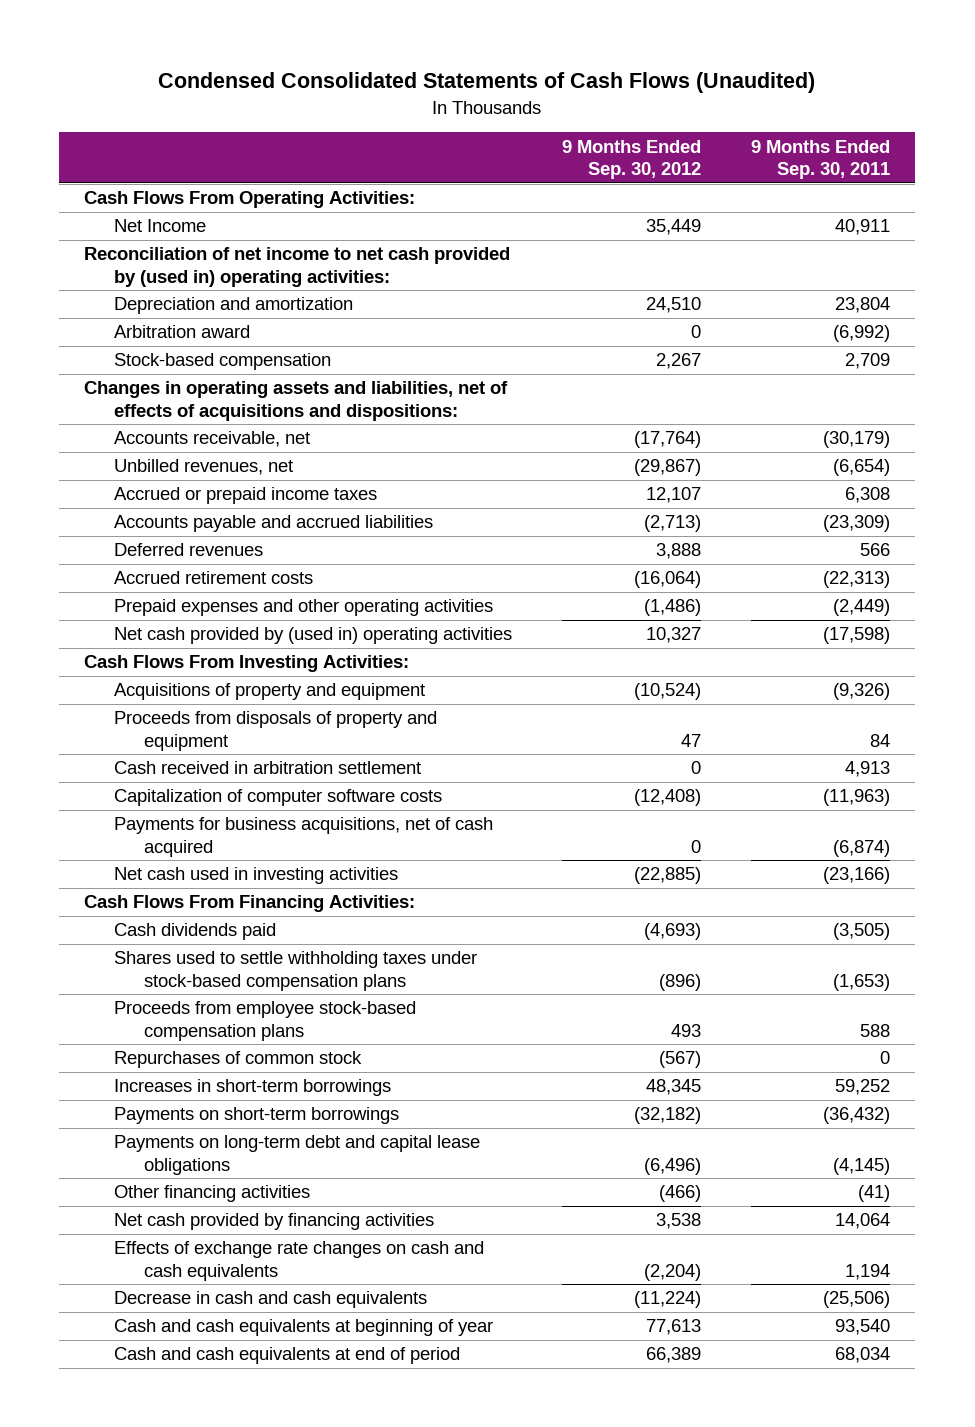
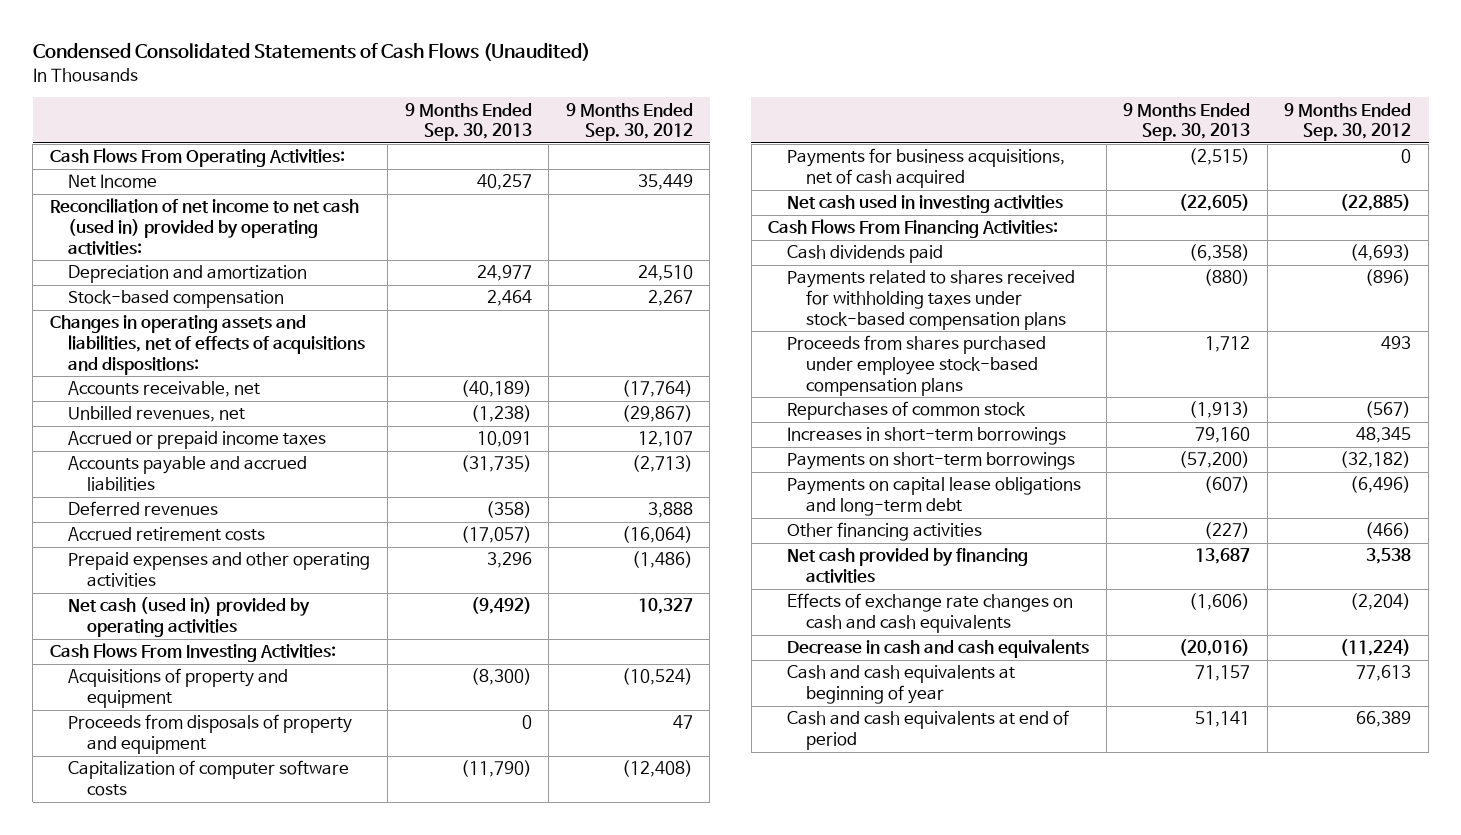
- | 9 Months Ended Sep. 30, 2012 | 9 Months Ended Sep. 30, 2011
+ | 9 Months Ended Sep. 30, 2013 | 9 Months Ended Sep. 30, 2012
- Reconciliation of net income to net cash provided by (used in) operating activities:
+ Reconciliation of net income to net cash (used in) provided by operating activities:
- Arbitration award | 0 | (6,992)
- Net cash provided by (used in) operating activities | 10,327 | (17,598)
+ Net cash (used in) provided by operating activities | (9,492) | 10,327
- Cash received in arbitration settlement | 0 | 4,913
- Shares used to settle withholding taxes under stock-based compensation plans | (896) | (1,653)
- Proceeds from employee stock-based compensation plans | 493 | 588
+ Payments related to shares received for withholding taxes under stock-based compensation plans | (880) | (896)
+ Proceeds from shares purchased under employee stock-based compensation plans | 1,712 | 493
- Payments on long-term debt and capital lease obligations | (6,496) | (4,145)
+ Payments on capital lease obligations and long-term debt | (607) | (6,496)

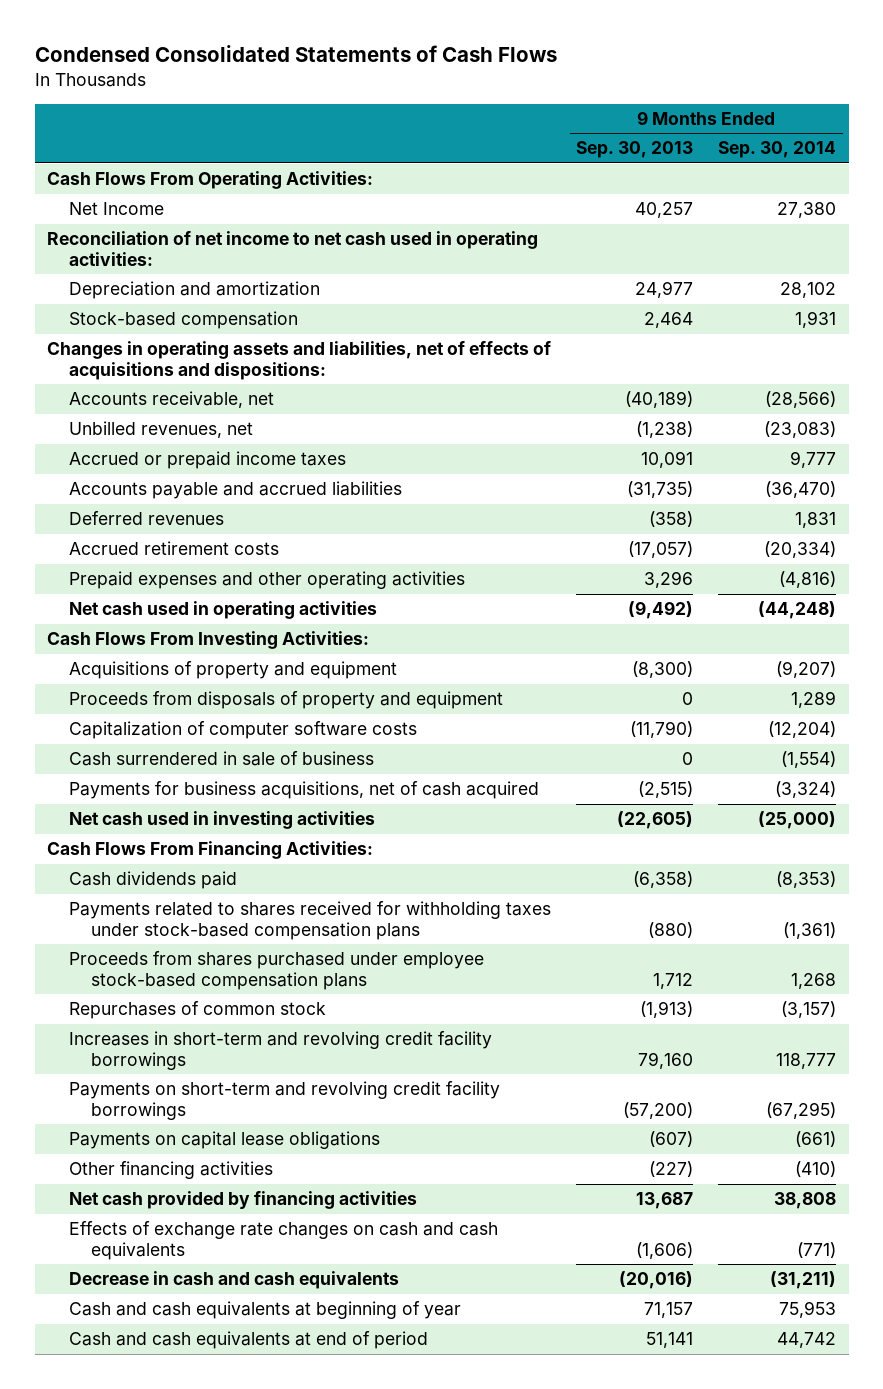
- Condensed Consolidated Statements of Cash Flows (Unaudited)
+ Condensed Consolidated Statements of Cash Flows
- | 9 Months Ended Sep. 30, 2013 | 9 Months Ended Sep. 30, 2012
+ | 9 Months Ended Sep. 30, 2013 | 9 Months Ended Sep. 30, 2014
- Reconciliation of net income to net cash (used in) provided by operating activities:
+ Reconciliation of net income to net cash used in operating activities:
- Net cash (used in) provided by operating activities | (9,492) | 10,327
+ Net cash used in operating activities | (9,492) | (44,248)
+ Cash surrendered in sale of business | 0 | (1,554)
- Increases in short-term borrowings | 79,160 | 48,345
- Payments on short-term borrowings | (57,200) | (32,182)
- Payments on capital lease obligations and long-term debt | (607) | (6,496)
+ Increases in short-term and revolving credit facility borrowings | 79,160 | 118,777
+ Payments on short-term and revolving credit facility borrowings | (57,200) | (67,295)
+ Payments on capital lease obligations | (607) | (661)

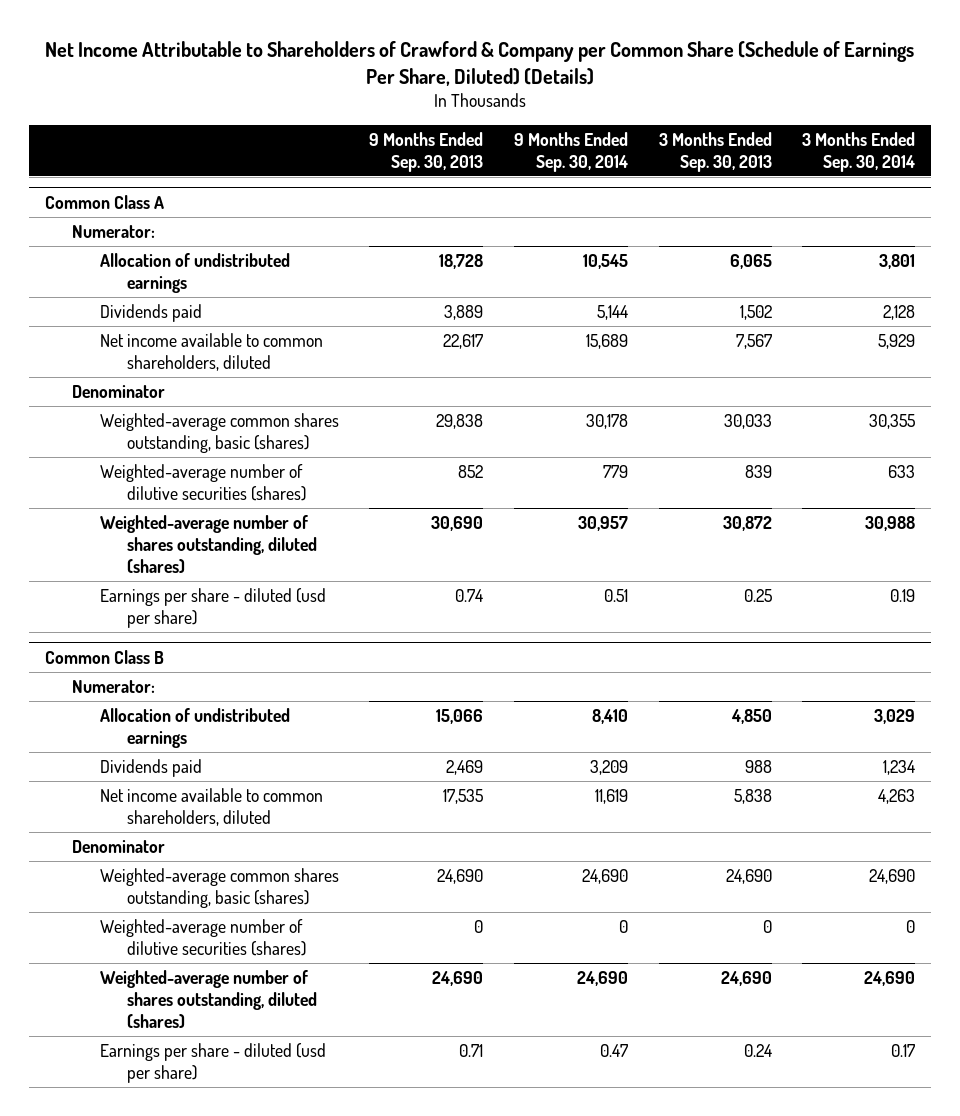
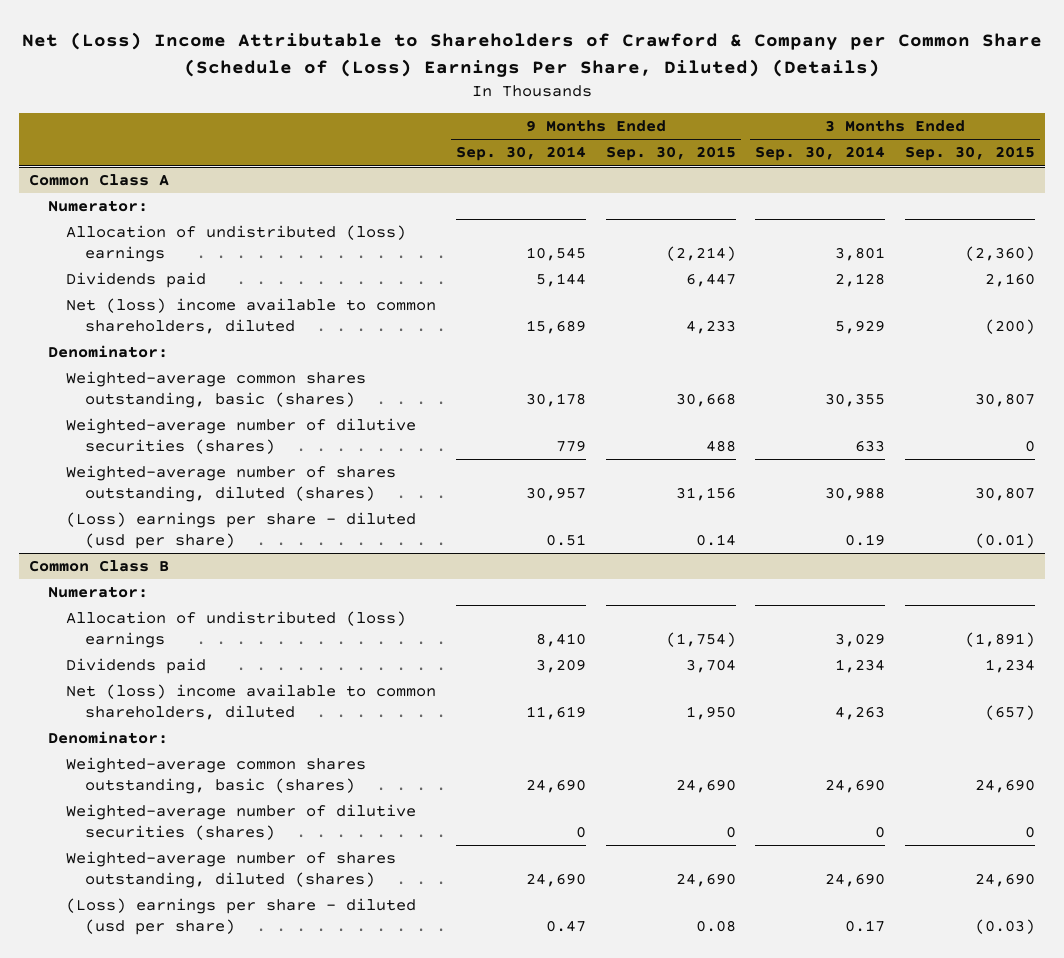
- Net Income Attributable to Shareholders of Crawford & Company per Common Share (Schedule of Earnings Per Share, Diluted) (Details)
+ Net (Loss) Income Attributable to Shareholders of Crawford & Company per Common Share (Schedule of (Loss) Earnings Per Share, Diluted) (Details)
- | 9 Months Ended Sep. 30, 2013 | 9 Months Ended Sep. 30, 2014 | 3 Months Ended Sep. 30, 2013 | 3 Months Ended Sep. 30, 2014
+ | 9 Months Ended Sep. 30, 2014 | 9 Months Ended Sep. 30, 2015 | 3 Months Ended Sep. 30, 2014 | 3 Months Ended Sep. 30, 2015
@ Common Class A
- Allocation of undistributed earnings | 18,728 | 10,545 | 6,065 | 3,801
+ Allocation of undistributed (loss) earnings | 10,545 | (2,214) | 3,801 | (2,360)
- Net income available to common shareholders, diluted | 22,617 | 15,689 | 7,567 | 5,929
- Denominator
+ Net (loss) income available to common shareholders, diluted | 15,689 | 4,233 | 5,929 | (200)
+ Denominator:
- Earnings per share - diluted (usd per share) | 0.74 | 0.51 | 0.25 | 0.19
+ (Loss) earnings per share - diluted (usd per share) | 0.51 | 0.14 | 0.19 | (0.01)
@ Common Class B
- Allocation of undistributed earnings | 15,066 | 8,410 | 4,850 | 3,029
+ Allocation of undistributed (loss) earnings | 8,410 | (1,754) | 3,029 | (1,891)
- Net income available to common shareholders, diluted | 17,535 | 11,619 | 5,838 | 4,263
- Denominator
+ Net (loss) income available to common shareholders, diluted | 11,619 | 1,950 | 4,263 | (657)
+ Denominator:
- Earnings per share - diluted (usd per share) | 0.71 | 0.47 | 0.24 | 0.17
+ (Loss) earnings per share - diluted (usd per share) | 0.47 | 0.08 | 0.17 | (0.03)

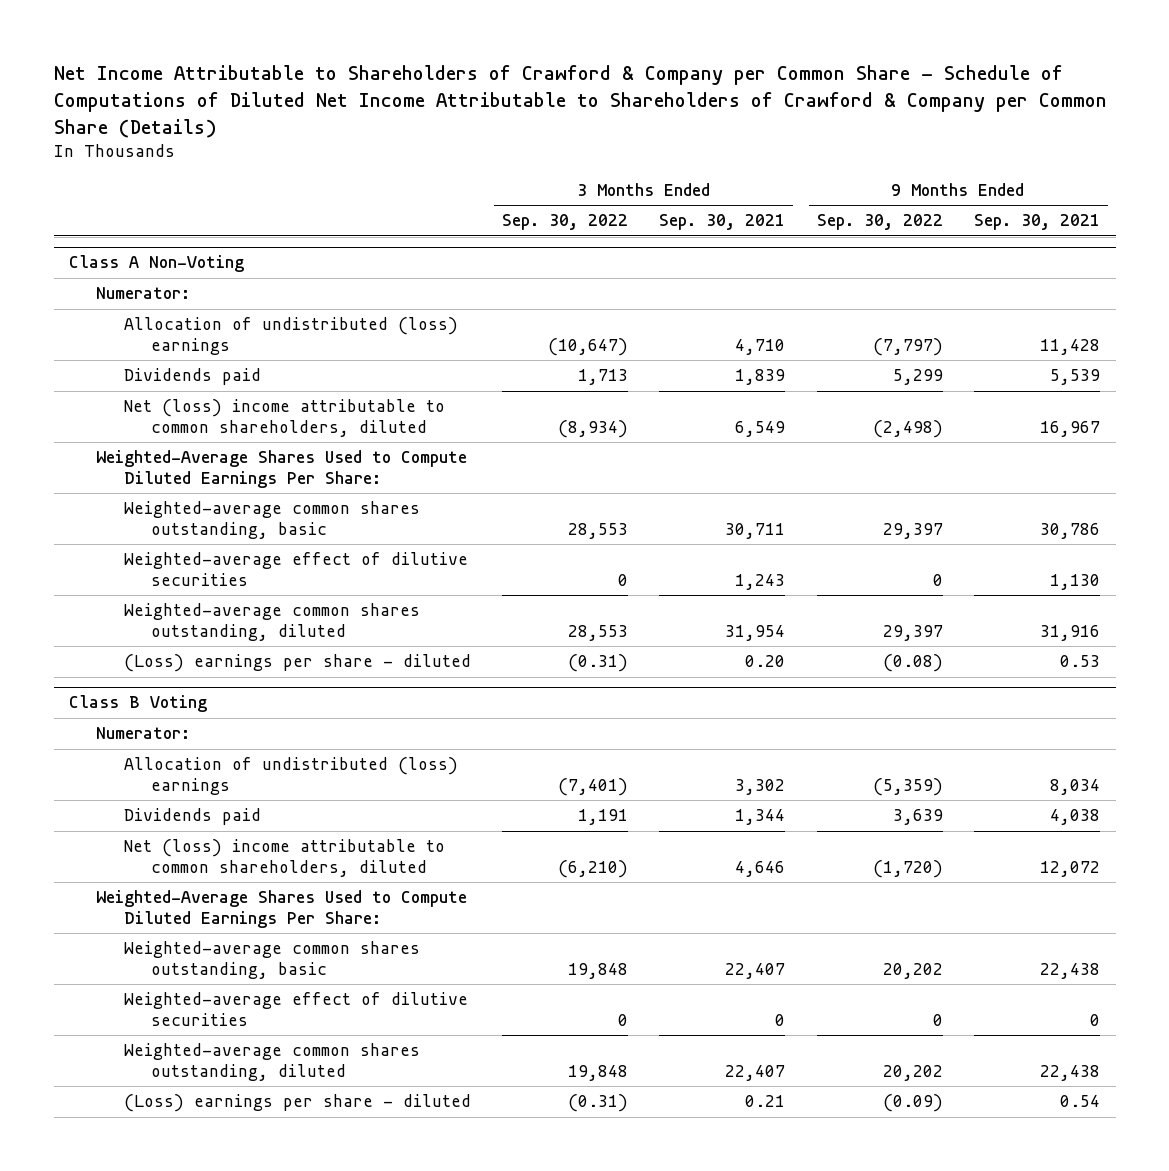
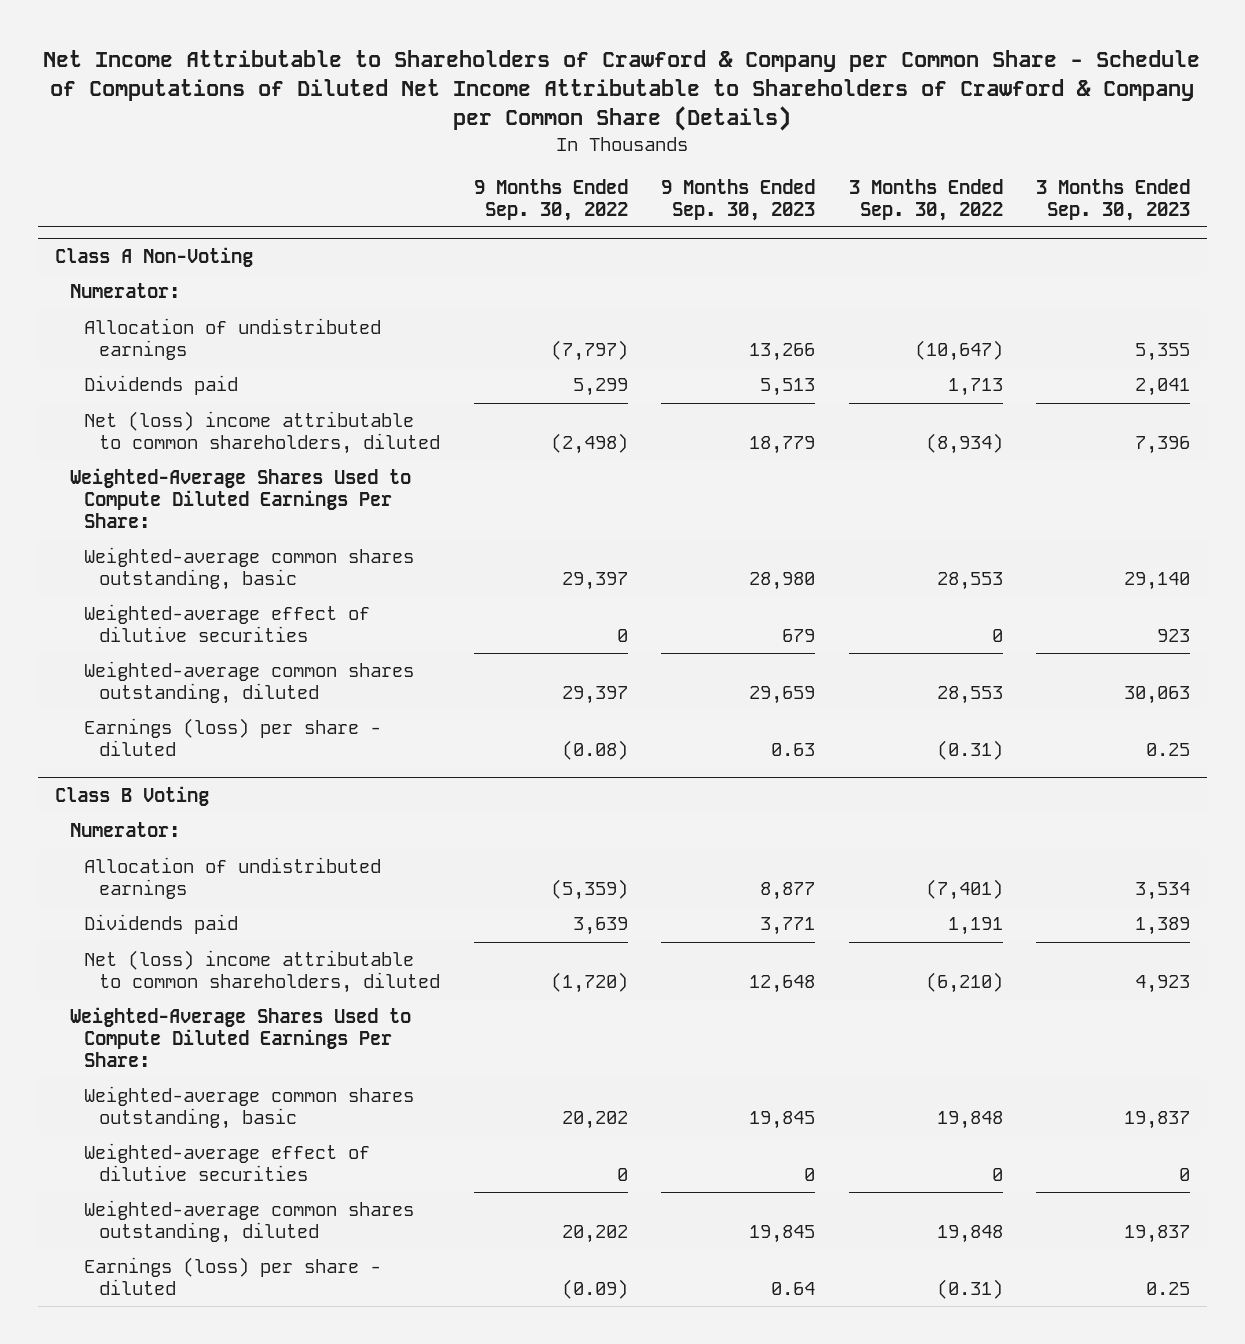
- | 3 Months Ended Sep. 30, 2022 | 3 Months Ended Sep. 30, 2021 | 9 Months Ended Sep. 30, 2022 | 9 Months Ended Sep. 30, 2021
+ | 9 Months Ended Sep. 30, 2022 | 9 Months Ended Sep. 30, 2023 | 3 Months Ended Sep. 30, 2022 | 3 Months Ended Sep. 30, 2023
@ Class A Non-Voting
- Allocation of undistributed (loss) earnings | (10,647) | 4,710 | (7,797) | 11,428
+ Allocation of undistributed earnings | (7,797) | 13,266 | (10,647) | 5,355
- (Loss) earnings per share - diluted | (0.31) | 0.20 | (0.08) | 0.53
+ Earnings (loss) per share - diluted | (0.08) | 0.63 | (0.31) | 0.25
@ Class B Voting
- Allocation of undistributed (loss) earnings | (7,401) | 3,302 | (5,359) | 8,034
+ Allocation of undistributed earnings | (5,359) | 8,877 | (7,401) | 3,534
- (Loss) earnings per share - diluted | (0.31) | 0.21 | (0.09) | 0.54
+ Earnings (loss) per share - diluted | (0.09) | 0.64 | (0.31) | 0.25

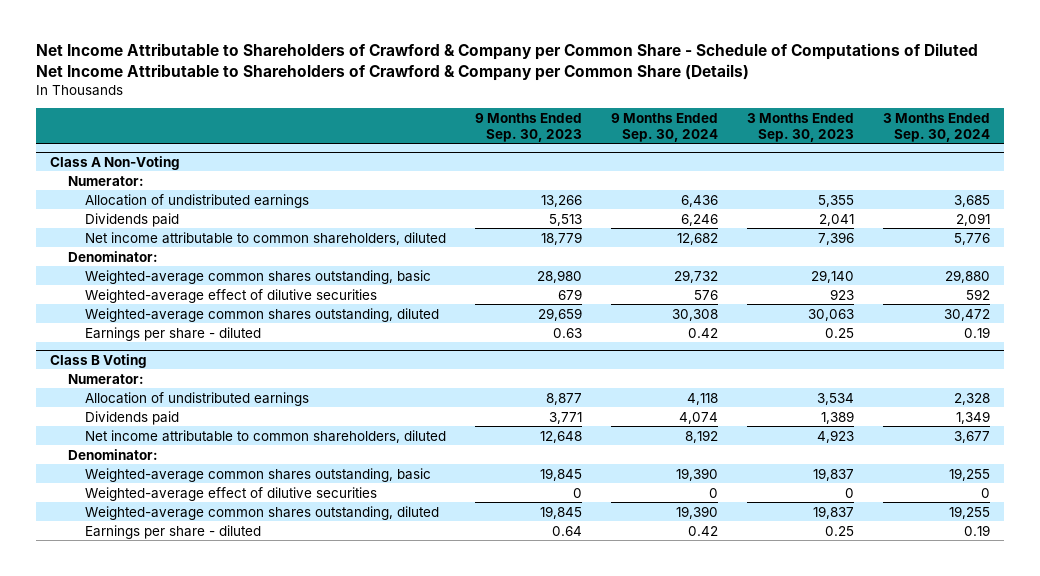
- | 9 Months Ended Sep. 30, 2022 | 9 Months Ended Sep. 30, 2023 | 3 Months Ended Sep. 30, 2022 | 3 Months Ended Sep. 30, 2023
+ | 9 Months Ended Sep. 30, 2023 | 9 Months Ended Sep. 30, 2024 | 3 Months Ended Sep. 30, 2023 | 3 Months Ended Sep. 30, 2024
@ Class A Non-Voting
- Net (loss) income attributable to common shareholders, diluted | (2,498) | 18,779 | (8,934) | 7,396
- Weighted-Average Shares Used to Compute Diluted Earnings Per Share:
+ Net income attributable to common shareholders, diluted | 18,779 | 12,682 | 7,396 | 5,776
+ Denominator:
- Earnings (loss) per share - diluted | (0.08) | 0.63 | (0.31) | 0.25
+ Earnings per share - diluted | 0.63 | 0.42 | 0.25 | 0.19
@ Class B Voting
- Net (loss) income attributable to common shareholders, diluted | (1,720) | 12,648 | (6,210) | 4,923
- Weighted-Average Shares Used to Compute Diluted Earnings Per Share:
+ Net income attributable to common shareholders, diluted | 12,648 | 8,192 | 4,923 | 3,677
+ Denominator:
- Earnings (loss) per share - diluted | (0.09) | 0.64 | (0.31) | 0.25
+ Earnings per share - diluted | 0.64 | 0.42 | 0.25 | 0.19

